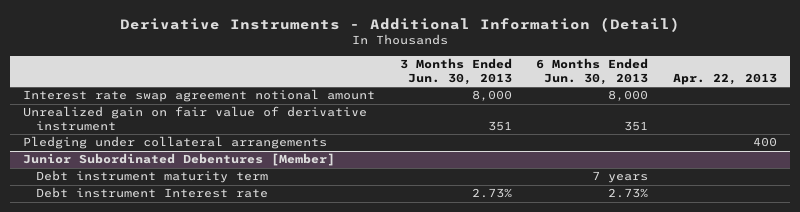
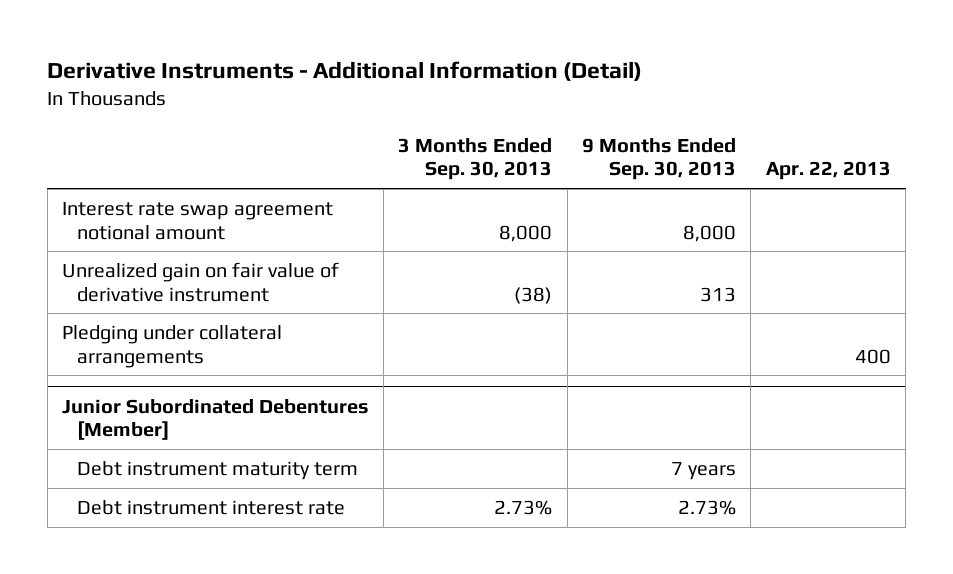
- | 3 Months Ended Jun. 30, 2013 | 6 Months Ended Jun. 30, 2013 | Apr. 22, 2013
+ | 3 Months Ended Sep. 30, 2013 | 9 Months Ended Sep. 30, 2013 | Apr. 22, 2013
@ Junior Subordinated Debentures [Member]
- Debt instrument Interest rate | 2.73% | 2.73% |
+ Debt instrument interest rate | 2.73% | 2.73% |

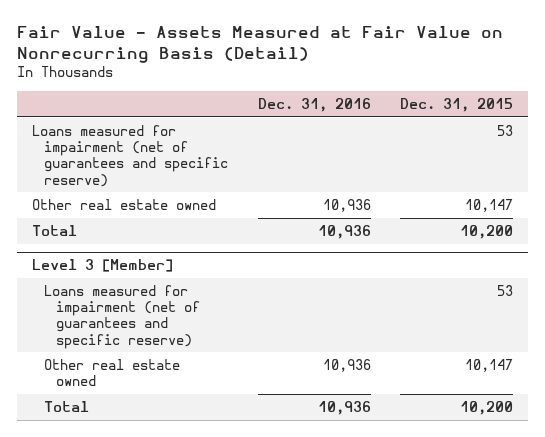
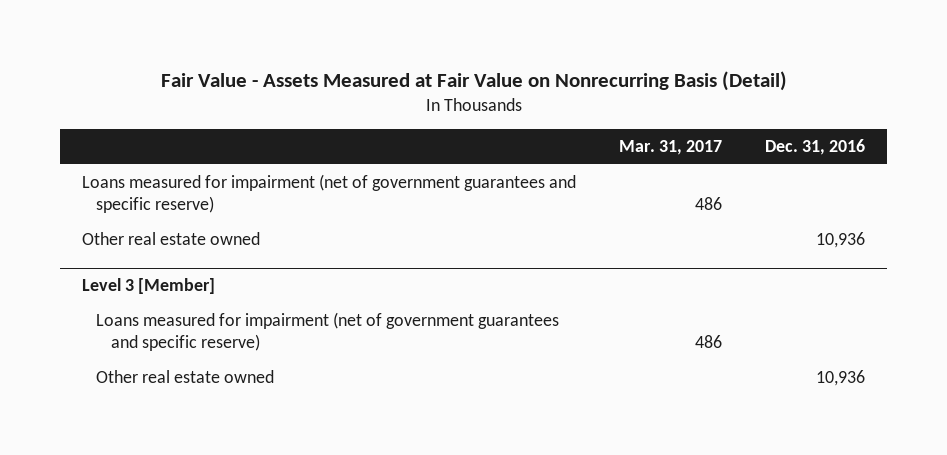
- | Dec. 31, 2016 | Dec. 31, 2015
+ | Mar. 31, 2017 | Dec. 31, 2016
- Loans measured for impairment (net of guarantees and specific reserve) | | 53
+ Loans measured for impairment (net of government guarantees and specific reserve) | 486 |
- Total | 10,936 | 10,200
@ Level 3 [Member]
- Loans measured for impairment (net of guarantees and specific reserve) | | 53
+ Loans measured for impairment (net of government guarantees and specific reserve) | 486 |
- Total | 10,936 | 10,200

